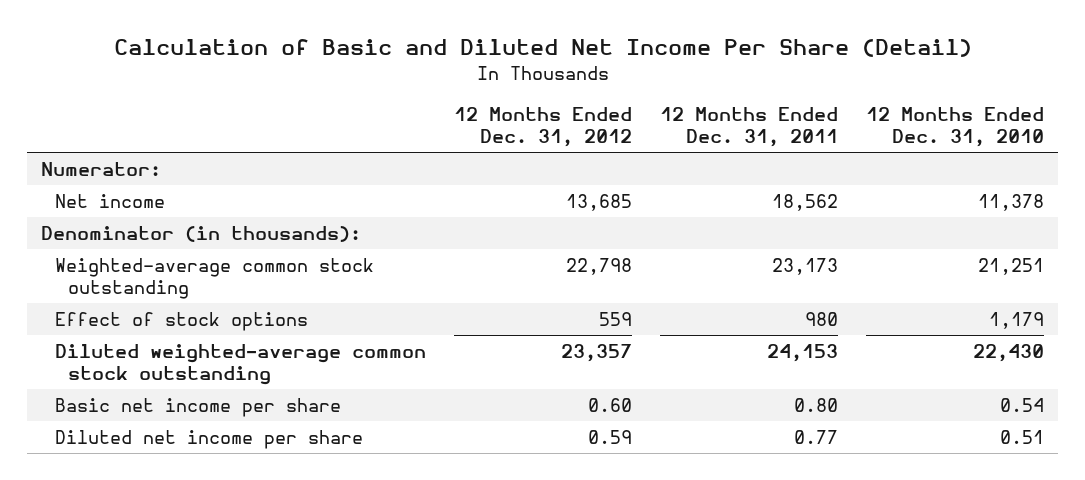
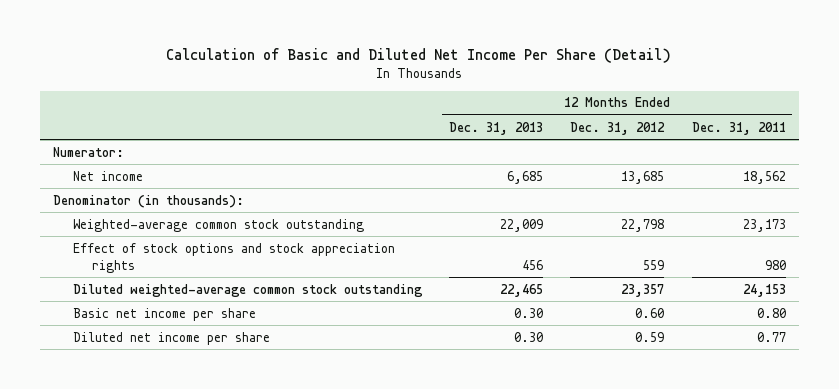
- | 12 Months Ended Dec. 31, 2012 | 12 Months Ended Dec. 31, 2011 | 12 Months Ended Dec. 31, 2010
+ | 12 Months Ended Dec. 31, 2013 | 12 Months Ended Dec. 31, 2012 | 12 Months Ended Dec. 31, 2011
- Effect of stock options | 559 | 980 | 1,179
+ Effect of stock options and stock appreciation rights | 456 | 559 | 980

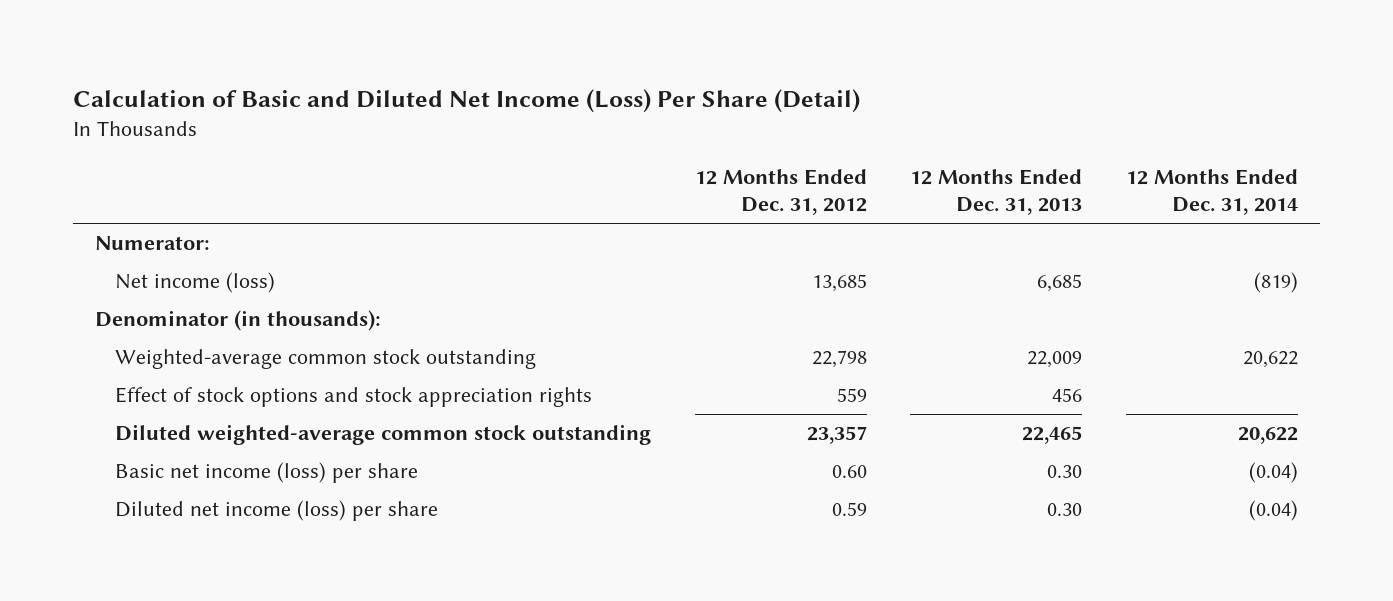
- Calculation of Basic and Diluted Net Income Per Share (Detail)
+ Calculation of Basic and Diluted Net Income (Loss) Per Share (Detail)
- | 12 Months Ended Dec. 31, 2013 | 12 Months Ended Dec. 31, 2012 | 12 Months Ended Dec. 31, 2011
+ | 12 Months Ended Dec. 31, 2012 | 12 Months Ended Dec. 31, 2013 | 12 Months Ended Dec. 31, 2014
- Net income | 6,685 | 13,685 | 18,562
+ Net income (loss) | 13,685 | 6,685 | (819)
- Basic net income per share | 0.30 | 0.60 | 0.80
- Diluted net income per share | 0.30 | 0.59 | 0.77
+ Basic net income (loss) per share | 0.60 | 0.30 | (0.04)
+ Diluted net income (loss) per share | 0.59 | 0.30 | (0.04)

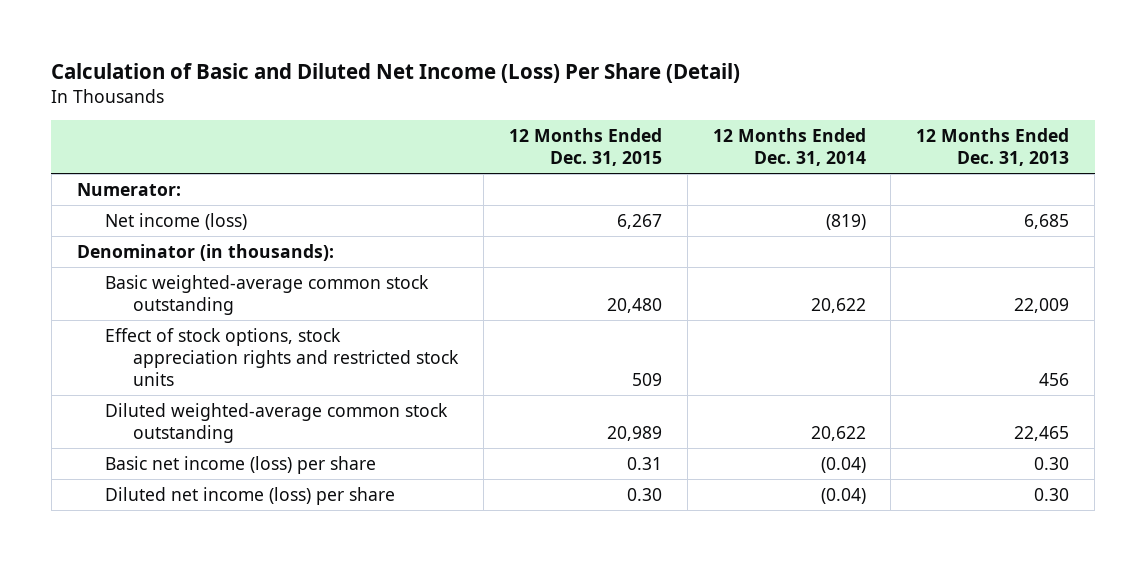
- | 12 Months Ended Dec. 31, 2012 | 12 Months Ended Dec. 31, 2013 | 12 Months Ended Dec. 31, 2014
+ | 12 Months Ended Dec. 31, 2015 | 12 Months Ended Dec. 31, 2014 | 12 Months Ended Dec. 31, 2013
- Weighted-average common stock outstanding | 22,798 | 22,009 | 20,622
- Effect of stock options and stock appreciation rights | 559 | 456 |
+ Basic weighted-average common stock outstanding | 20,480 | 20,622 | 22,009
+ Effect of stock options, stock appreciation rights and restricted stock units | 509 | | 456

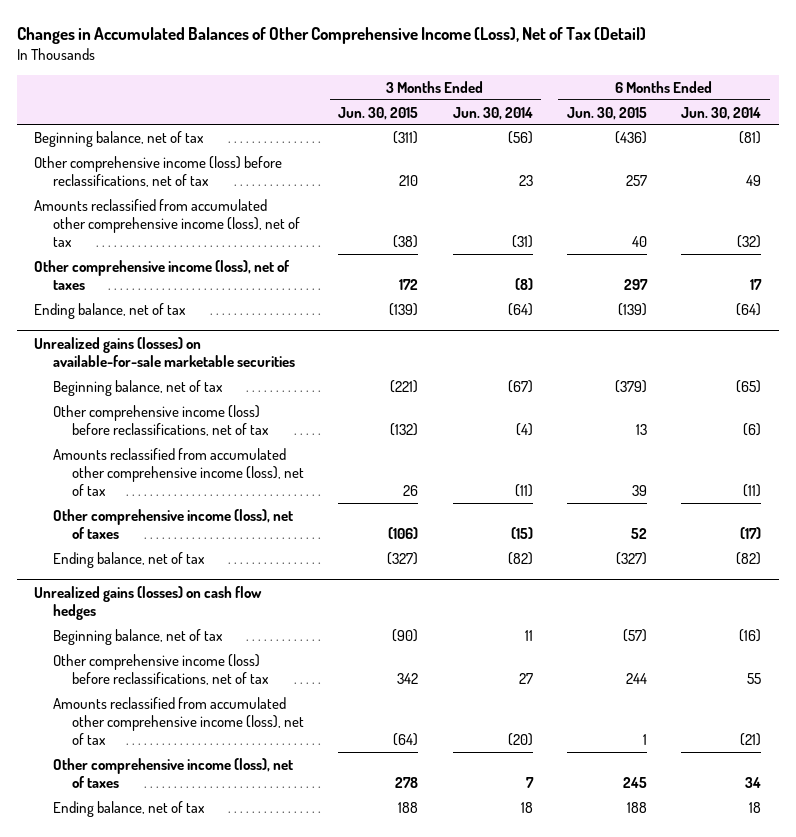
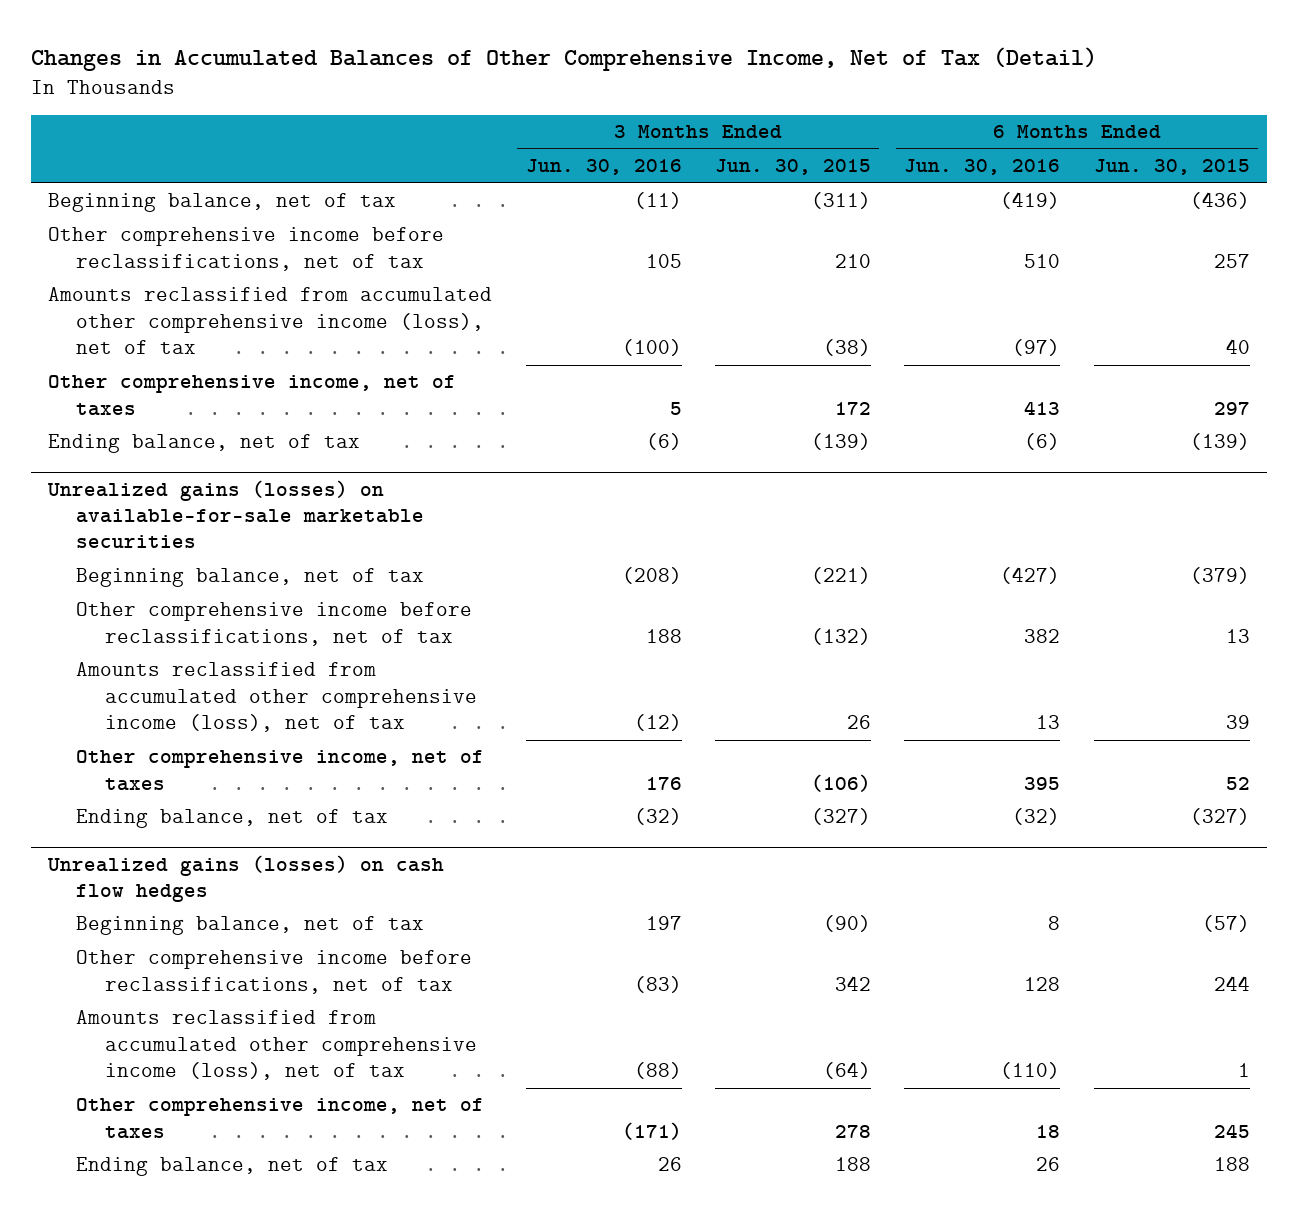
- Changes in Accumulated Balances of Other Comprehensive Income (Loss), Net of Tax (Detail)
+ Changes in Accumulated Balances of Other Comprehensive Income, Net of Tax (Detail)
- | 3 Months Ended Jun. 30, 2015 | 3 Months Ended Jun. 30, 2014 | 6 Months Ended Jun. 30, 2015 | 6 Months Ended Jun. 30, 2014
+ | 3 Months Ended Jun. 30, 2016 | 3 Months Ended Jun. 30, 2015 | 6 Months Ended Jun. 30, 2016 | 6 Months Ended Jun. 30, 2015
- Other comprehensive income (loss) before reclassifications, net of tax | 210 | 23 | 257 | 49
+ Other comprehensive income before reclassifications, net of tax | 105 | 210 | 510 | 257
- Other comprehensive income (loss), net of taxes | 172 | (8) | 297 | 17
+ Other comprehensive income, net of taxes | 5 | 172 | 413 | 297
@ Unrealized gains (losses) on available-for-sale marketable securities
- Other comprehensive income (loss) before reclassifications, net of tax | (132) | (4) | 13 | (6)
+ Other comprehensive income before reclassifications, net of tax | 188 | (132) | 382 | 13
- Other comprehensive income (loss), net of taxes | (106) | (15) | 52 | (17)
+ Other comprehensive income, net of taxes | 176 | (106) | 395 | 52
@ Unrealized gains (losses) on cash flow hedges
- Other comprehensive income (loss) before reclassifications, net of tax | 342 | 27 | 244 | 55
+ Other comprehensive income before reclassifications, net of tax | (83) | 342 | 128 | 244
- Other comprehensive income (loss), net of taxes | 278 | 7 | 245 | 34
+ Other comprehensive income, net of taxes | (171) | 278 | 18 | 245

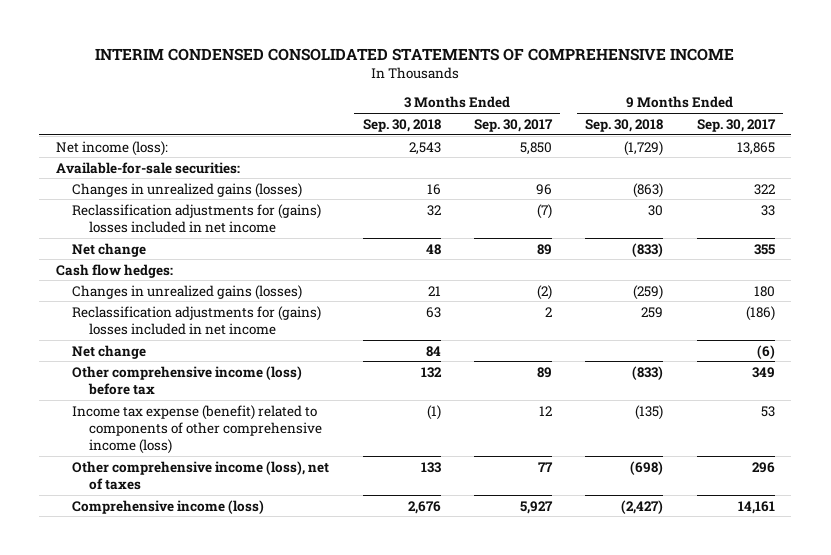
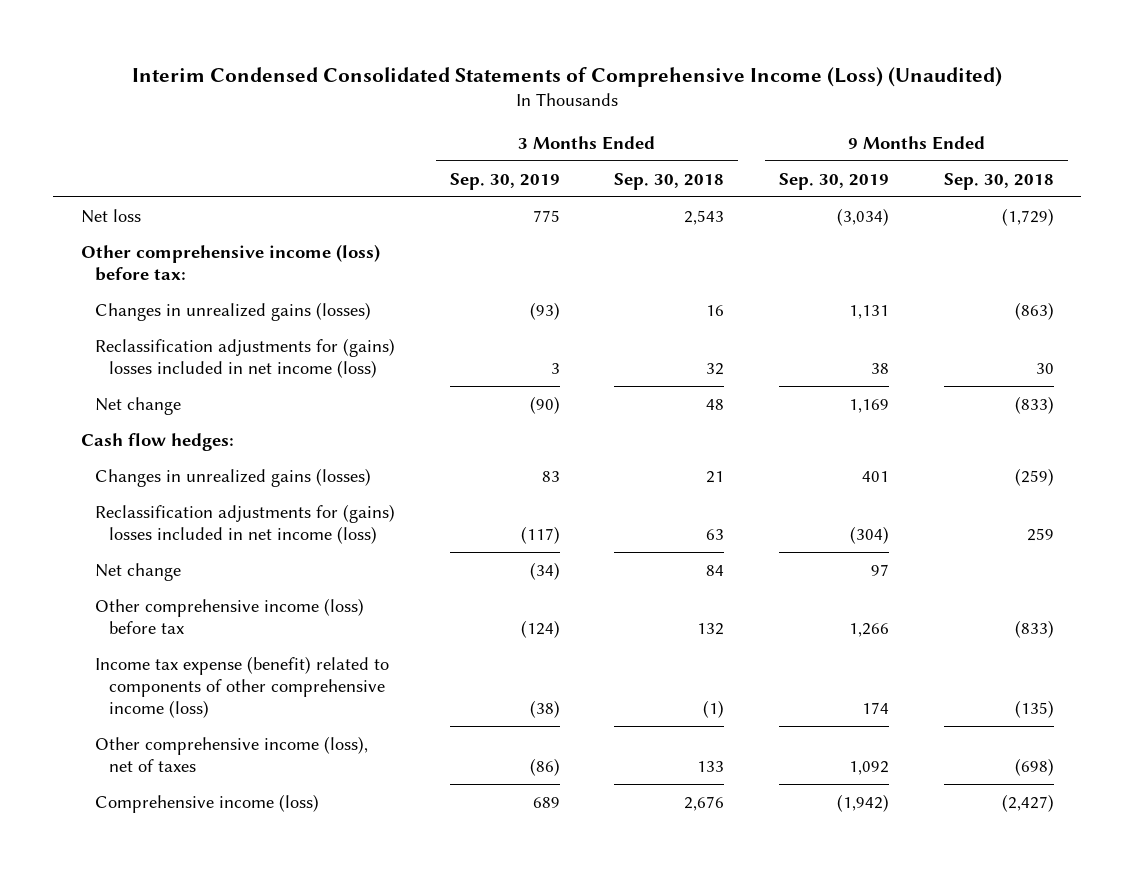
- INTERIM CONDENSED CONSOLIDATED STATEMENTS OF COMPREHENSIVE INCOME
+ Interim Condensed Consolidated Statements of Comprehensive Income (Loss) (Unaudited)
- | 3 Months Ended Sep. 30, 2018 | 3 Months Ended Sep. 30, 2017 | 9 Months Ended Sep. 30, 2018 | 9 Months Ended Sep. 30, 2017
+ | 3 Months Ended Sep. 30, 2019 | 3 Months Ended Sep. 30, 2018 | 9 Months Ended Sep. 30, 2019 | 9 Months Ended Sep. 30, 2018
- Net income (loss): | 2,543 | 5,850 | (1,729) | 13,865
- Available-for-sale securities:
+ Net loss | 775 | 2,543 | (3,034) | (1,729)
+ Other comprehensive income (loss) before tax:
- Reclassification adjustments for (gains) losses included in net income | 32 | (7) | 30 | 33
+ Reclassification adjustments for (gains) losses included in net income (loss) | 3 | 32 | 38 | 30
- Reclassification adjustments for (gains) losses included in net income | 63 | 2 | 259 | (186)
+ Reclassification adjustments for (gains) losses included in net income (loss) | (117) | 63 | (304) | 259

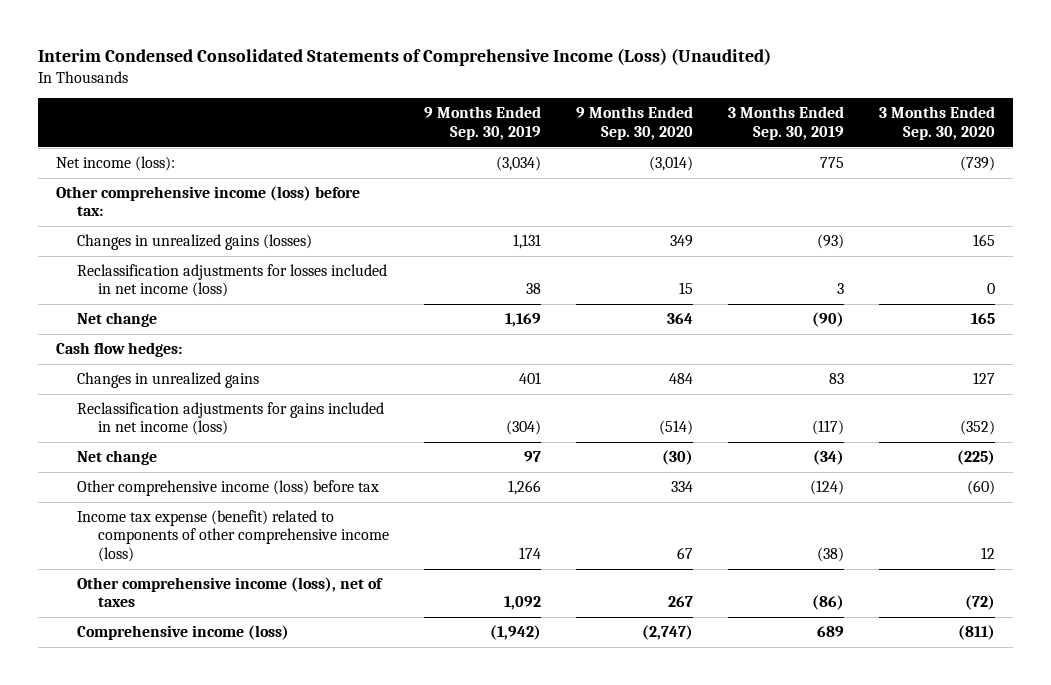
- | 3 Months Ended Sep. 30, 2019 | 3 Months Ended Sep. 30, 2018 | 9 Months Ended Sep. 30, 2019 | 9 Months Ended Sep. 30, 2018
+ | 9 Months Ended Sep. 30, 2019 | 9 Months Ended Sep. 30, 2020 | 3 Months Ended Sep. 30, 2019 | 3 Months Ended Sep. 30, 2020
- Net loss | 775 | 2,543 | (3,034) | (1,729)
+ Net income (loss): | (3,034) | (3,014) | 775 | (739)
- Reclassification adjustments for (gains) losses included in net income (loss) | 3 | 32 | 38 | 30
+ Reclassification adjustments for losses included in net income (loss) | 38 | 15 | 3 | 0
- Changes in unrealized gains (losses) | 83 | 21 | 401 | (259)
- Reclassification adjustments for (gains) losses included in net income (loss) | (117) | 63 | (304) | 259
+ Changes in unrealized gains | 401 | 484 | 83 | 127
+ Reclassification adjustments for gains included in net income (loss) | (304) | (514) | (117) | (352)

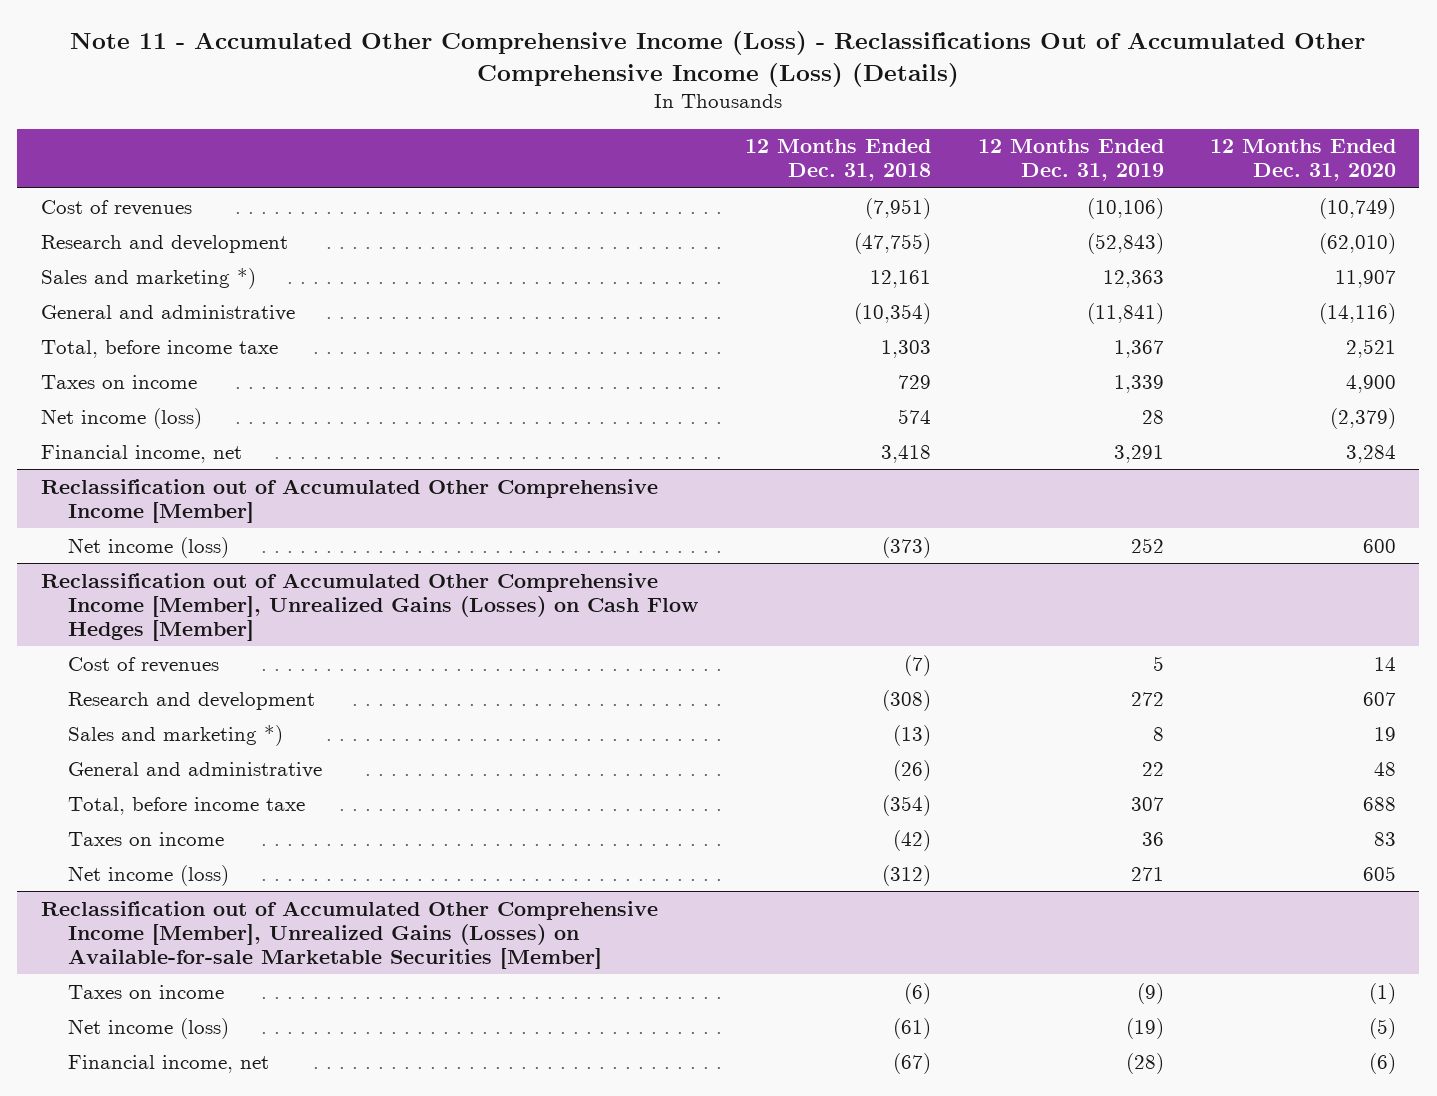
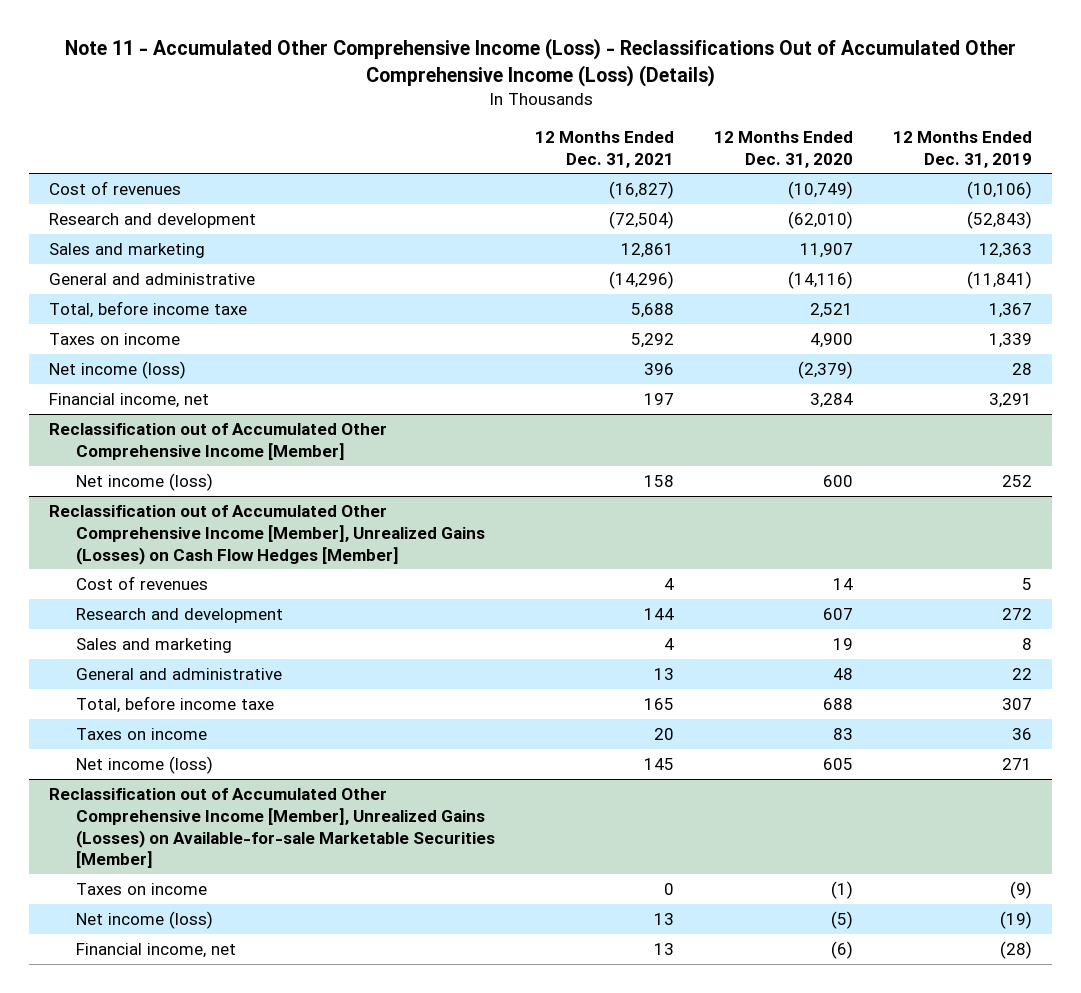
- | 12 Months Ended Dec. 31, 2018 | 12 Months Ended Dec. 31, 2019 | 12 Months Ended Dec. 31, 2020
+ | 12 Months Ended Dec. 31, 2021 | 12 Months Ended Dec. 31, 2020 | 12 Months Ended Dec. 31, 2019
- Sales and marketing *) | 12,161 | 12,363 | 11,907
+ Sales and marketing | 12,861 | 11,907 | 12,363
@ Reclassification out of Accumulated Other Comprehensive Income [Member], Unrealized Gains (Losses) on Cash Flow Hedges [Member]
- Sales and marketing *) | (13) | 8 | 19
+ Sales and marketing | 4 | 19 | 8

